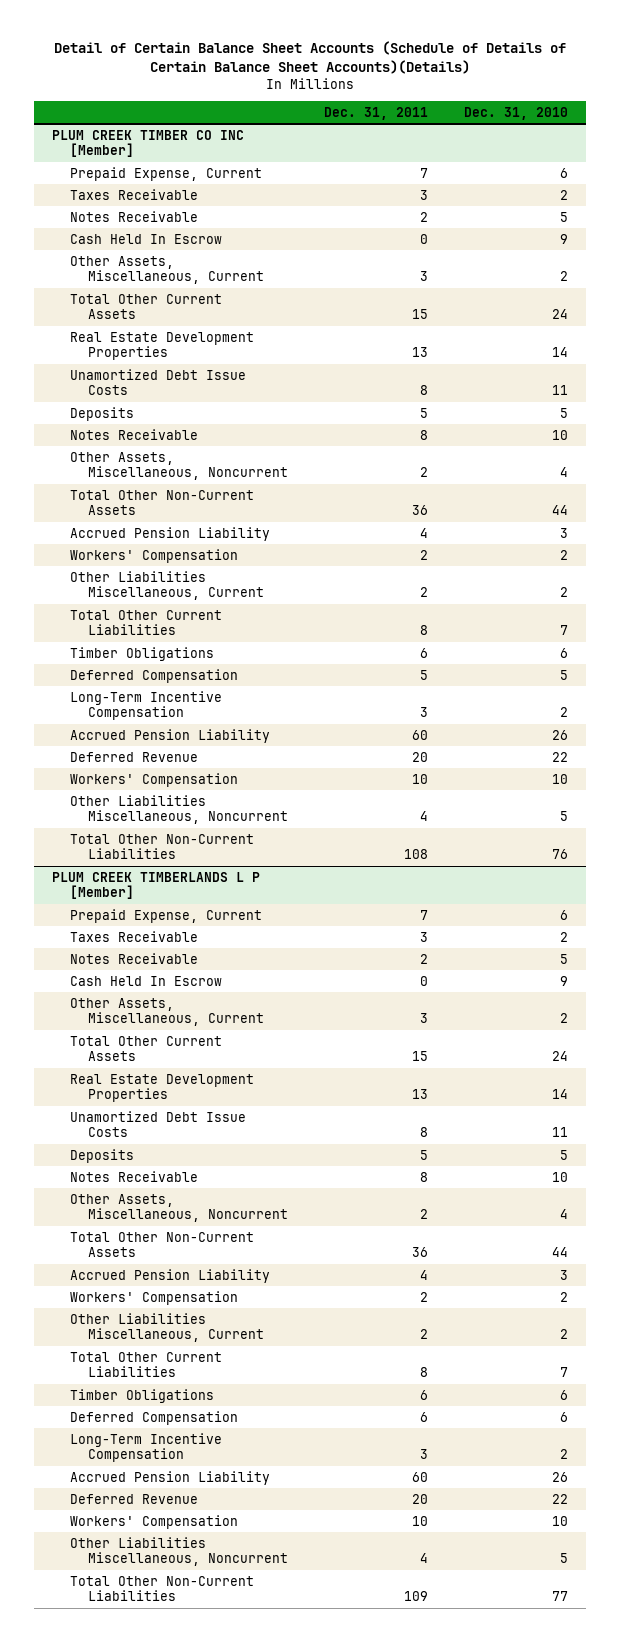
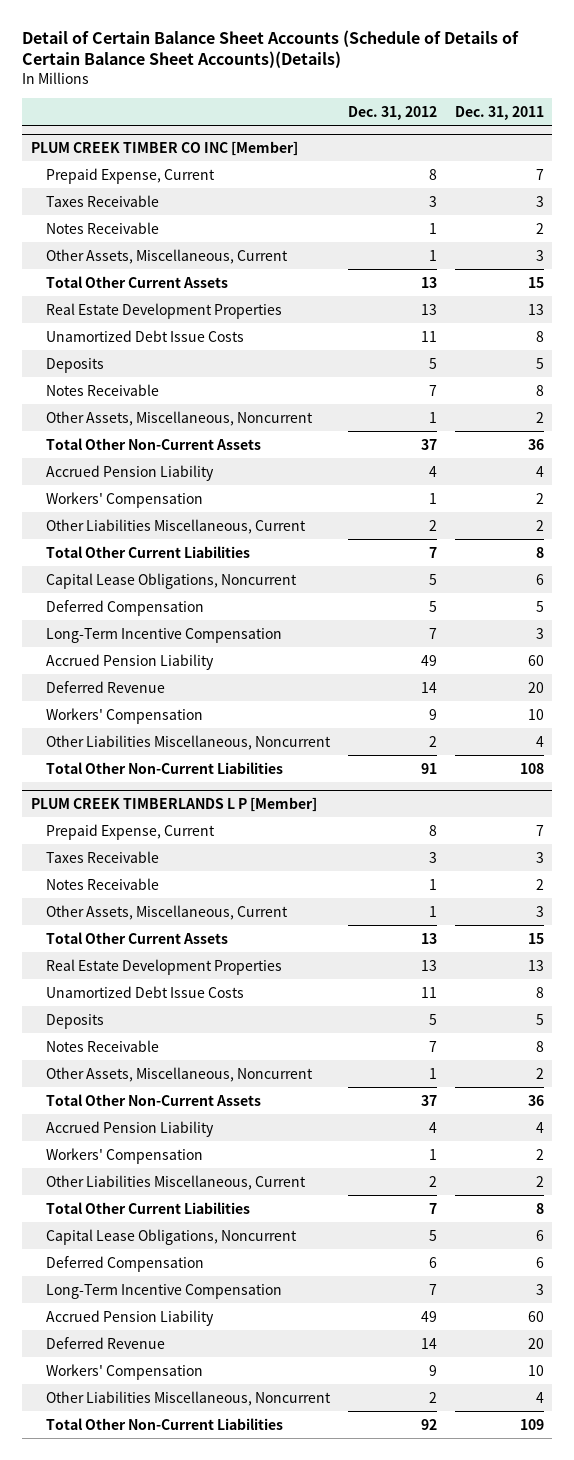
- | Dec. 31, 2011 | Dec. 31, 2010
+ | Dec. 31, 2012 | Dec. 31, 2011
@ PLUM CREEK TIMBER CO INC [Member]
- Cash Held In Escrow | 0 | 9
- Timber Obligations | 6 | 6
+ Capital Lease Obligations, Noncurrent | 5 | 6
@ PLUM CREEK TIMBERLANDS L P [Member]
- Cash Held In Escrow | 0 | 9
- Timber Obligations | 6 | 6
+ Capital Lease Obligations, Noncurrent | 5 | 6

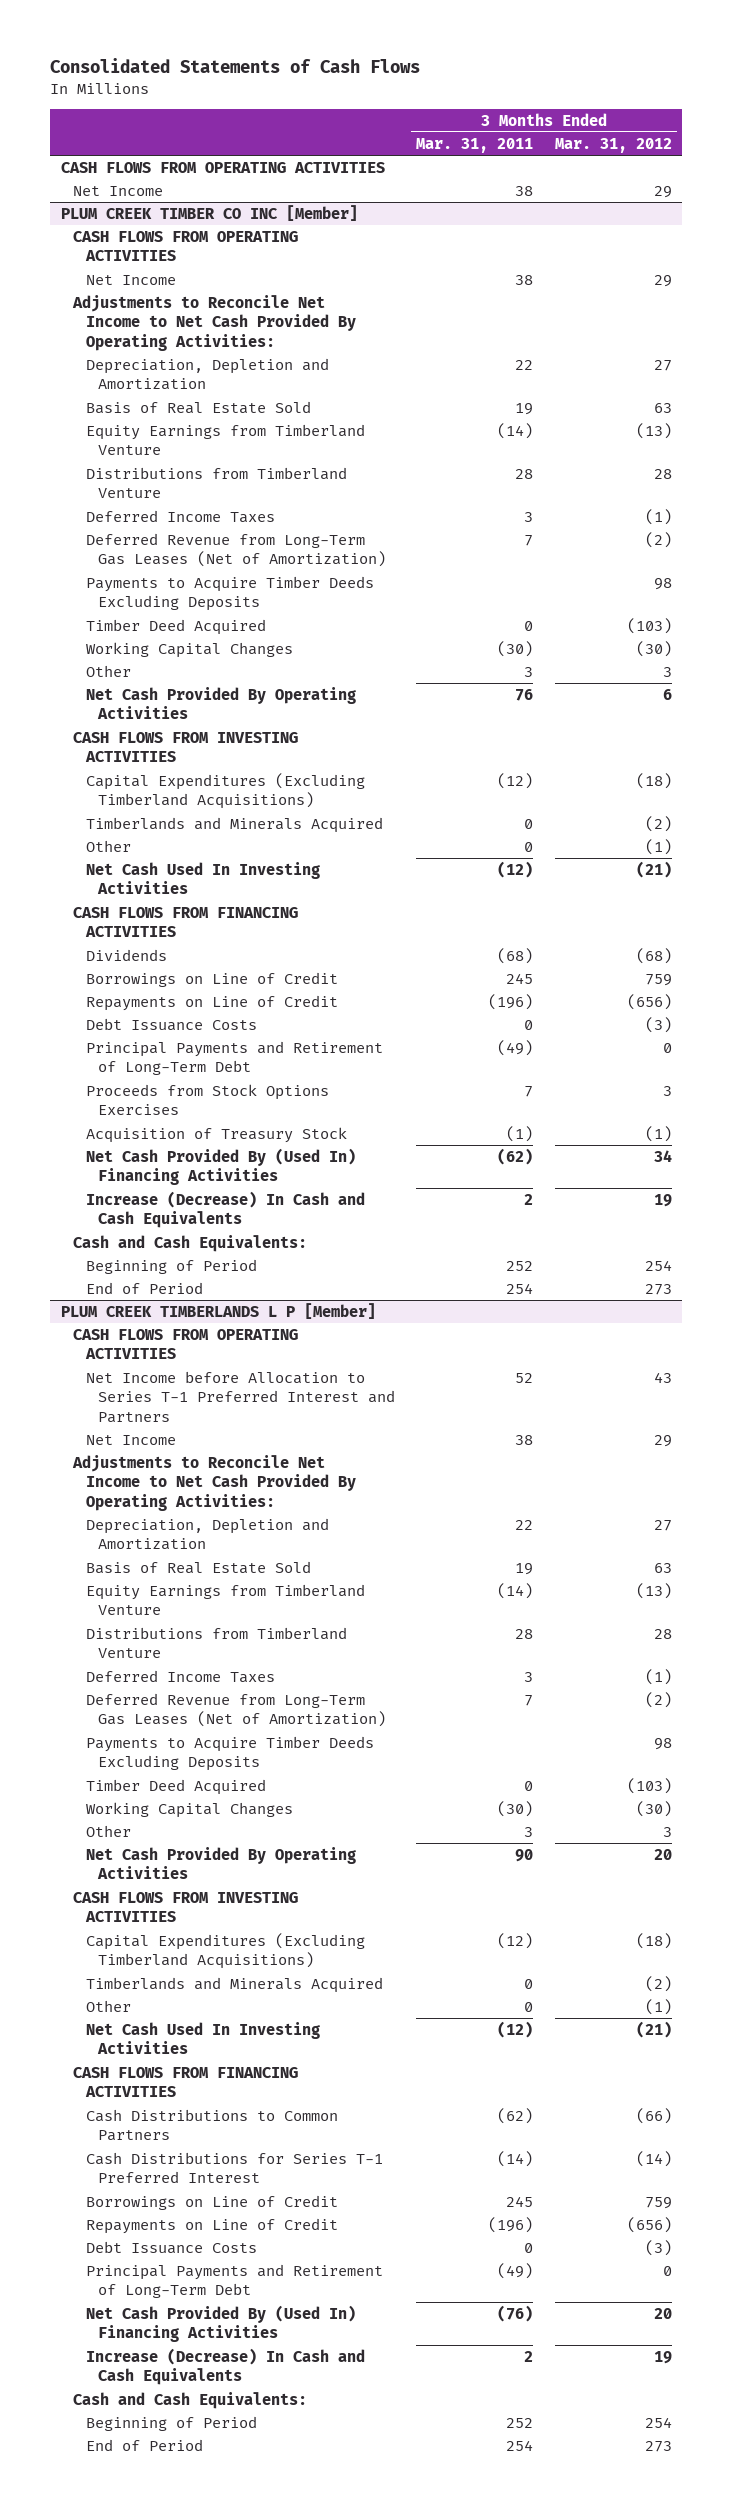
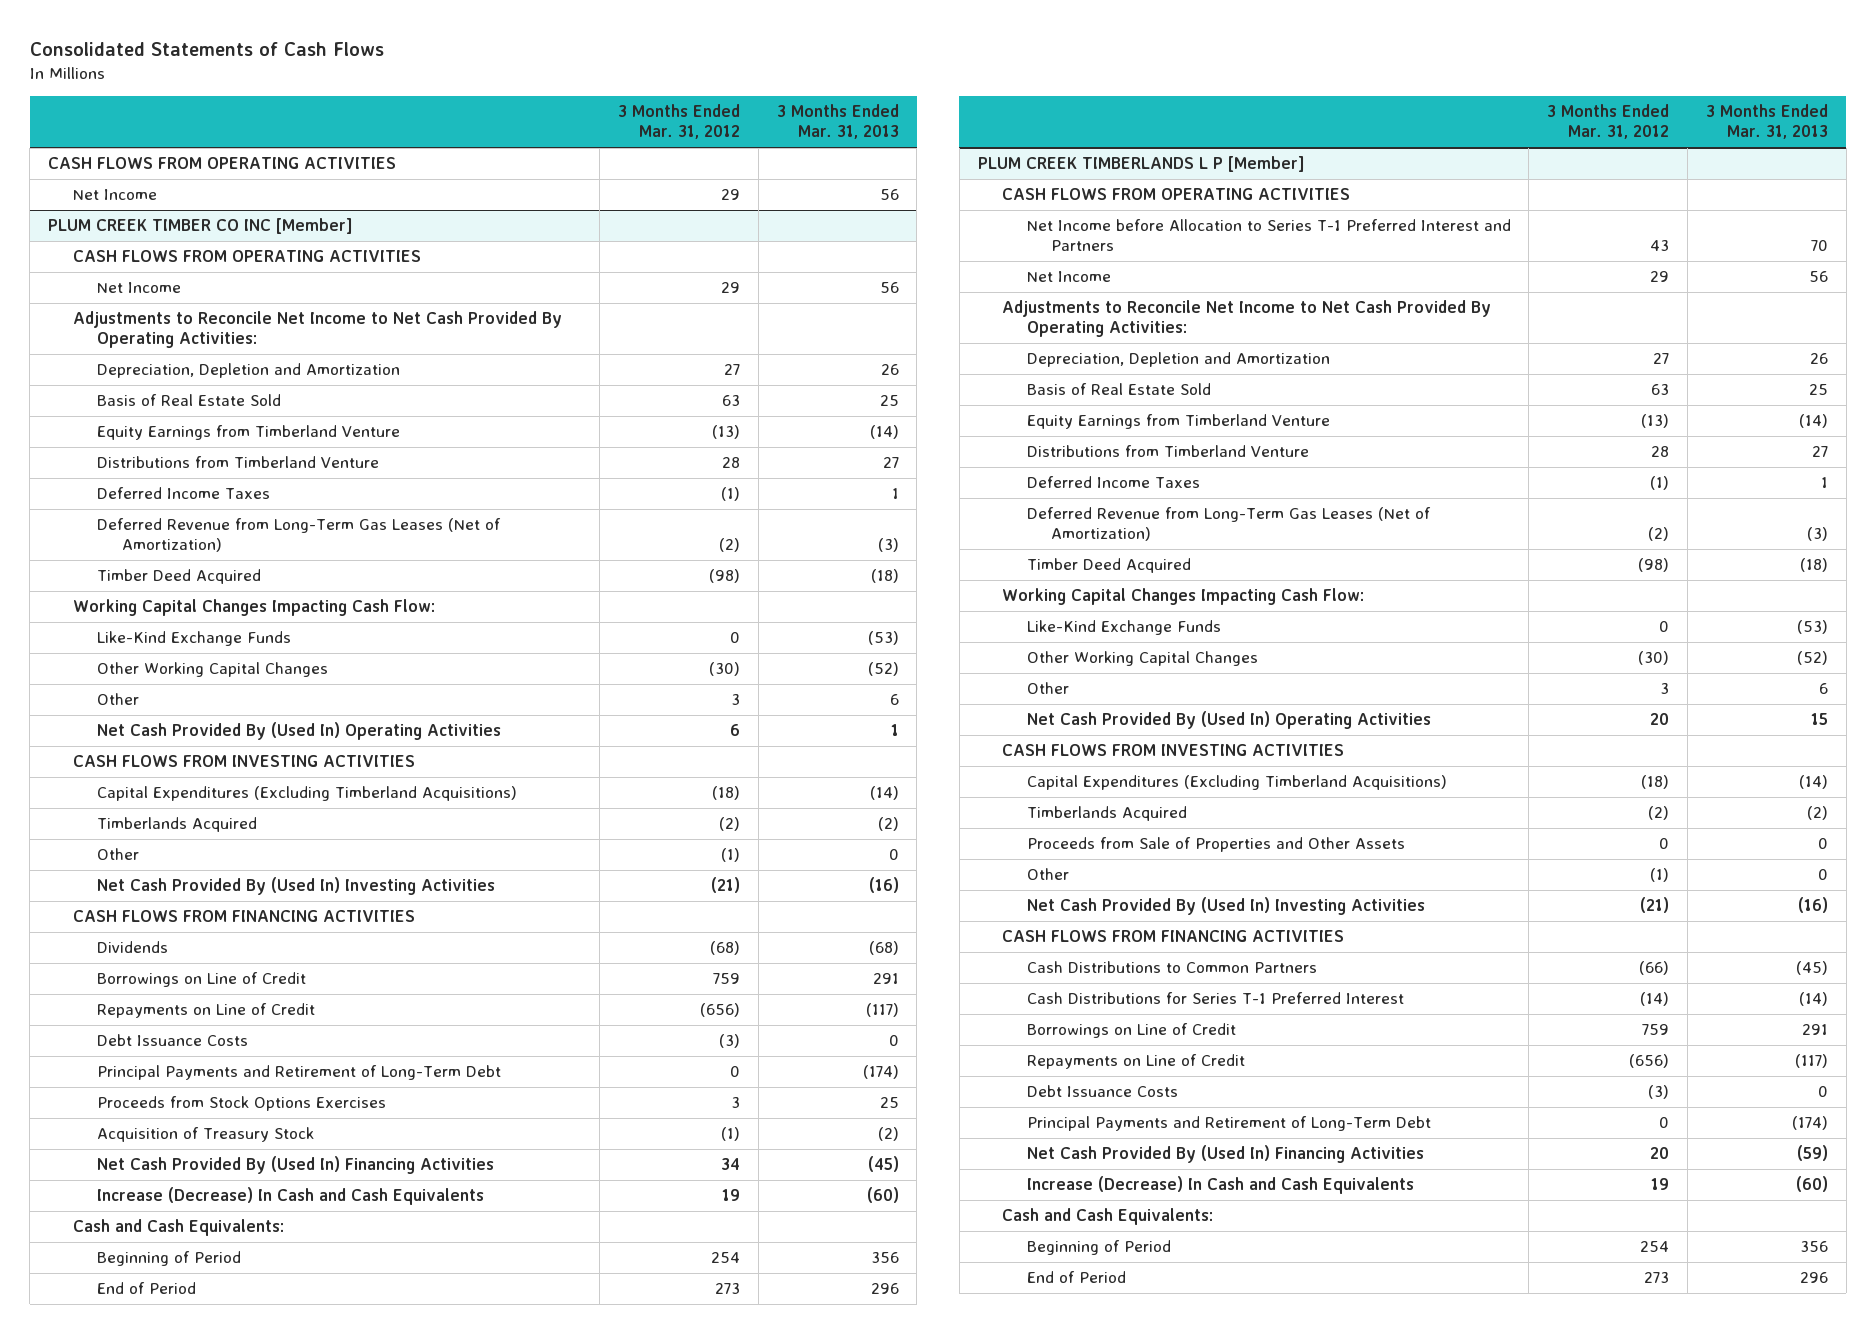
- | 3 Months Ended Mar. 31, 2011 | 3 Months Ended Mar. 31, 2012
+ | 3 Months Ended Mar. 31, 2012 | 3 Months Ended Mar. 31, 2013
@ PLUM CREEK TIMBER CO INC [Member]
- Payments to Acquire Timber Deeds Excluding Deposits | | 98
- Timber Deed Acquired | 0 | (103)
- Working Capital Changes | (30) | (30)
+ Timber Deed Acquired | (98) | (18)
+ Working Capital Changes Impacting Cash Flow:
+ Like-Kind Exchange Funds | 0 | (53)
+ Other Working Capital Changes | (30) | (52)
- Net Cash Provided By Operating Activities | 76 | 6
+ Net Cash Provided By (Used In) Operating Activities | 6 | 1
- Timberlands and Minerals Acquired | 0 | (2)
+ Timberlands Acquired | (2) | (2)
- Net Cash Used In Investing Activities | (12) | (21)
+ Net Cash Provided By (Used In) Investing Activities | (21) | (16)
@ PLUM CREEK TIMBERLANDS L P [Member]
- Payments to Acquire Timber Deeds Excluding Deposits | | 98
- Timber Deed Acquired | 0 | (103)
- Working Capital Changes | (30) | (30)
+ Timber Deed Acquired | (98) | (18)
+ Working Capital Changes Impacting Cash Flow:
+ Like-Kind Exchange Funds | 0 | (53)
+ Other Working Capital Changes | (30) | (52)
- Net Cash Provided By Operating Activities | 90 | 20
+ Net Cash Provided By (Used In) Operating Activities | 20 | 15
- Timberlands and Minerals Acquired | 0 | (2)
+ Timberlands Acquired | (2) | (2)
+ Proceeds from Sale of Properties and Other Assets | 0 | 0
- Net Cash Used In Investing Activities | (12) | (21)
+ Net Cash Provided By (Used In) Investing Activities | (21) | (16)

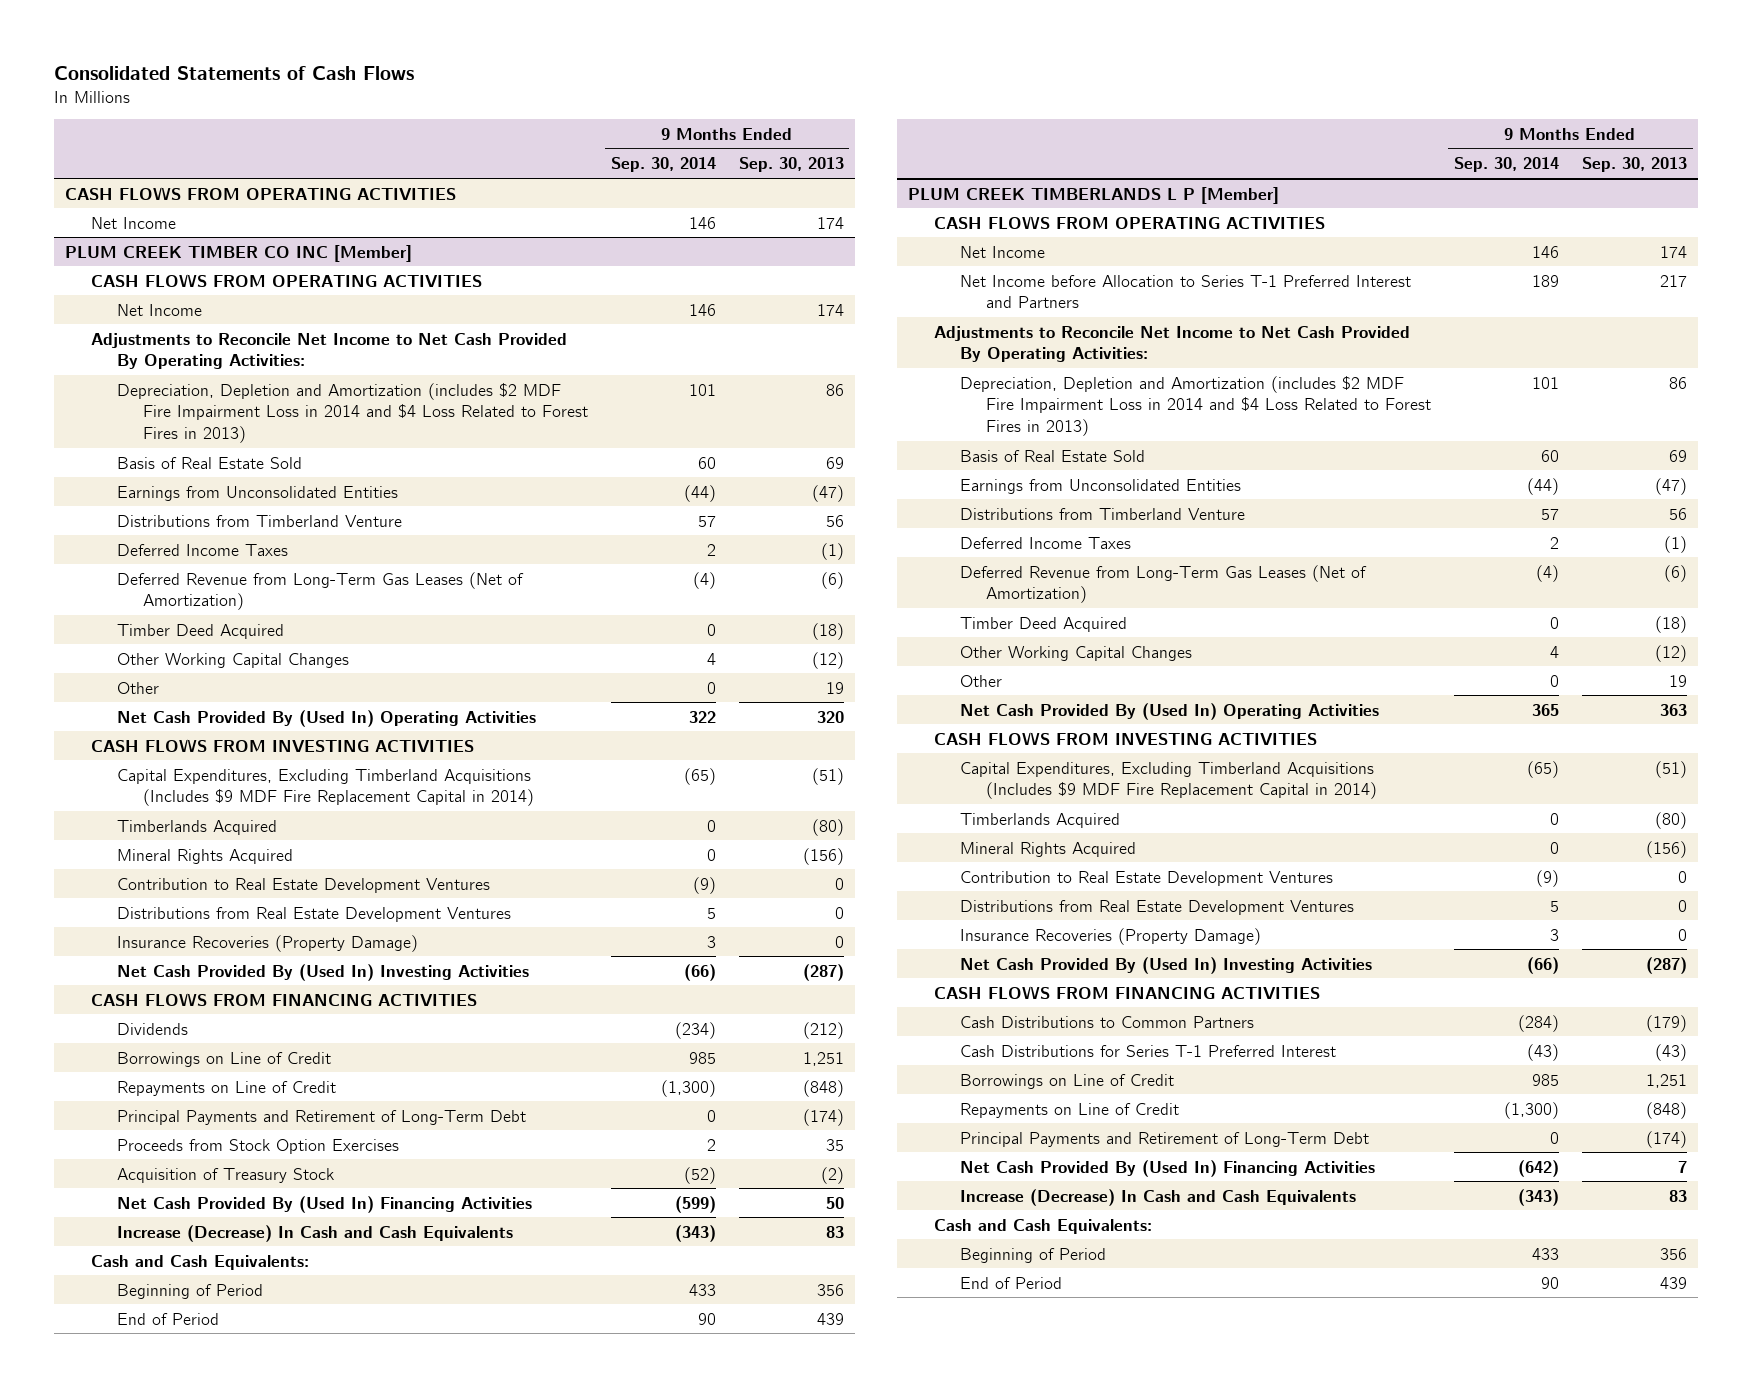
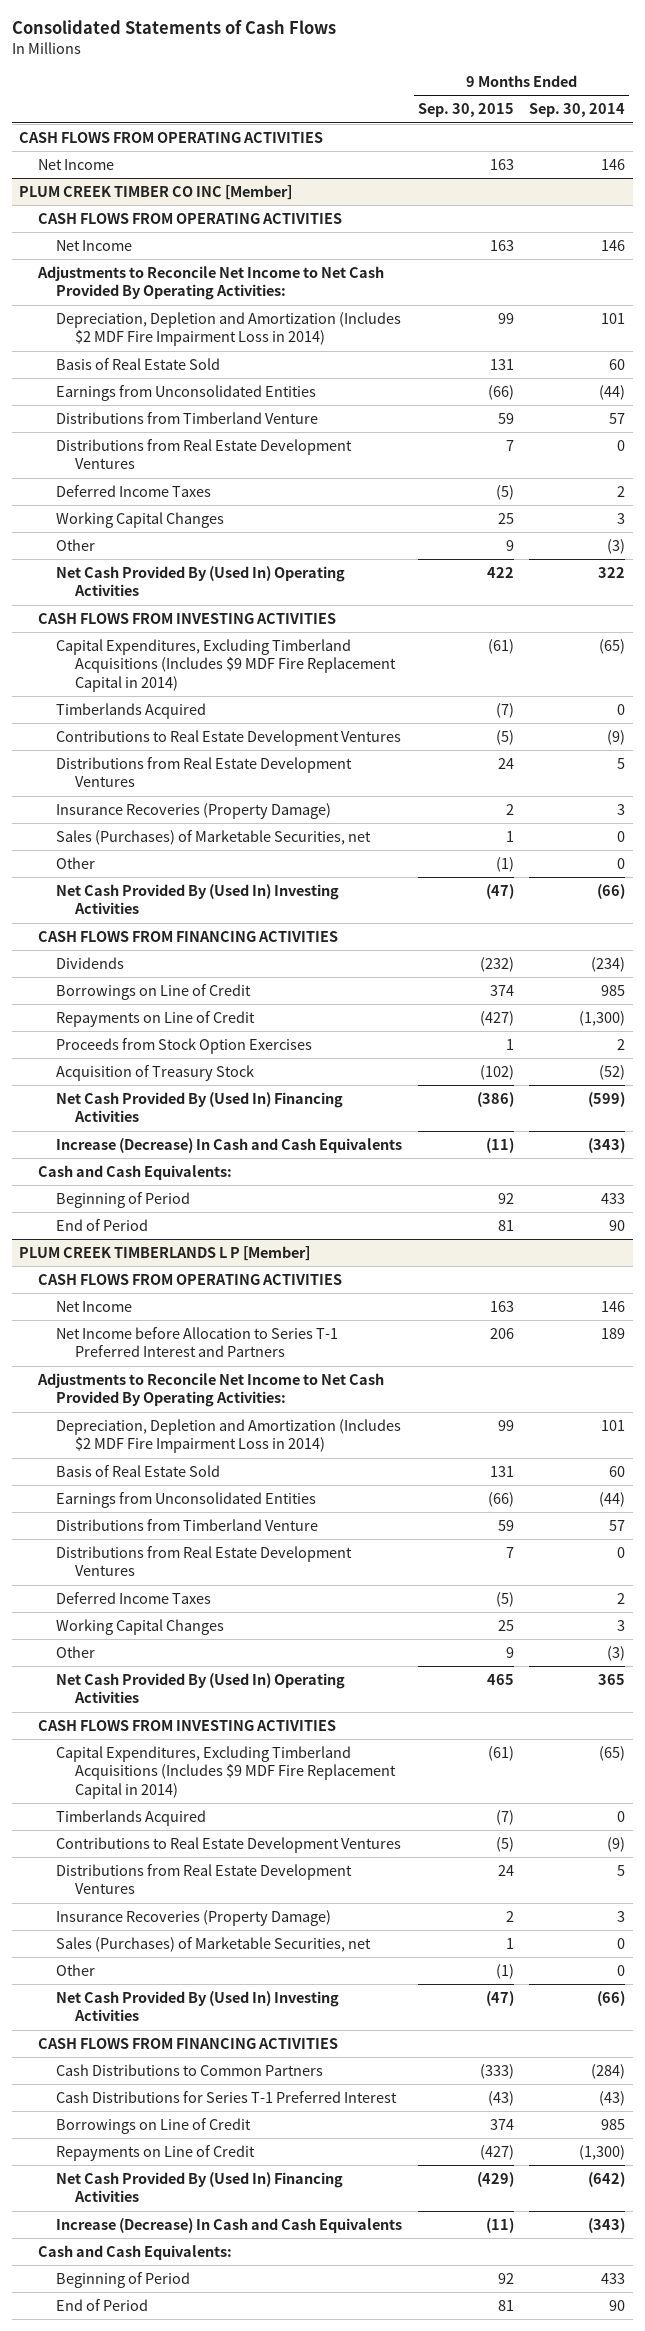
- | 9 Months Ended Sep. 30, 2014 | 9 Months Ended Sep. 30, 2013
+ | 9 Months Ended Sep. 30, 2015 | 9 Months Ended Sep. 30, 2014
@ PLUM CREEK TIMBER CO INC [Member]
- Depreciation, Depletion and Amortization (includes $2 MDF Fire Impairment Loss in 2014 and $4 Loss Related to Forest Fires in 2013) | 101 | 86
+ Depreciation, Depletion and Amortization (Includes $2 MDF Fire Impairment Loss in 2014) | 99 | 101
+ Distributions from Real Estate Development Ventures | 7 | 0
- Deferred Revenue from Long-Term Gas Leases (Net of Amortization) | (4) | (6)
- Timber Deed Acquired | 0 | (18)
- Other Working Capital Changes | 4 | (12)
+ Working Capital Changes | 25 | 3
+ Other | 9 | (3)
- Mineral Rights Acquired | 0 | (156)
- Contribution to Real Estate Development Ventures | (9) | 0
+ Contributions to Real Estate Development Ventures | (5) | (9)
+ Sales (Purchases) of Marketable Securities, net | 1 | 0
moved down: Other | (1) | 0
- Principal Payments and Retirement of Long-Term Debt | 0 | (174)
@ PLUM CREEK TIMBERLANDS L P [Member]
- Depreciation, Depletion and Amortization (includes $2 MDF Fire Impairment Loss in 2014 and $4 Loss Related to Forest Fires in 2013) | 101 | 86
+ Depreciation, Depletion and Amortization (Includes $2 MDF Fire Impairment Loss in 2014) | 99 | 101
+ Distributions from Real Estate Development Ventures | 7 | 0
- Deferred Revenue from Long-Term Gas Leases (Net of Amortization) | (4) | (6)
- Timber Deed Acquired | 0 | (18)
- Other Working Capital Changes | 4 | (12)
+ Working Capital Changes | 25 | 3
+ Other | 9 | (3)
- Mineral Rights Acquired | 0 | (156)
- Contribution to Real Estate Development Ventures | (9) | 0
+ Contributions to Real Estate Development Ventures | (5) | (9)
+ Sales (Purchases) of Marketable Securities, net | 1 | 0
moved down: Other | (1) | 0
- Principal Payments and Retirement of Long-Term Debt | 0 | (174)

